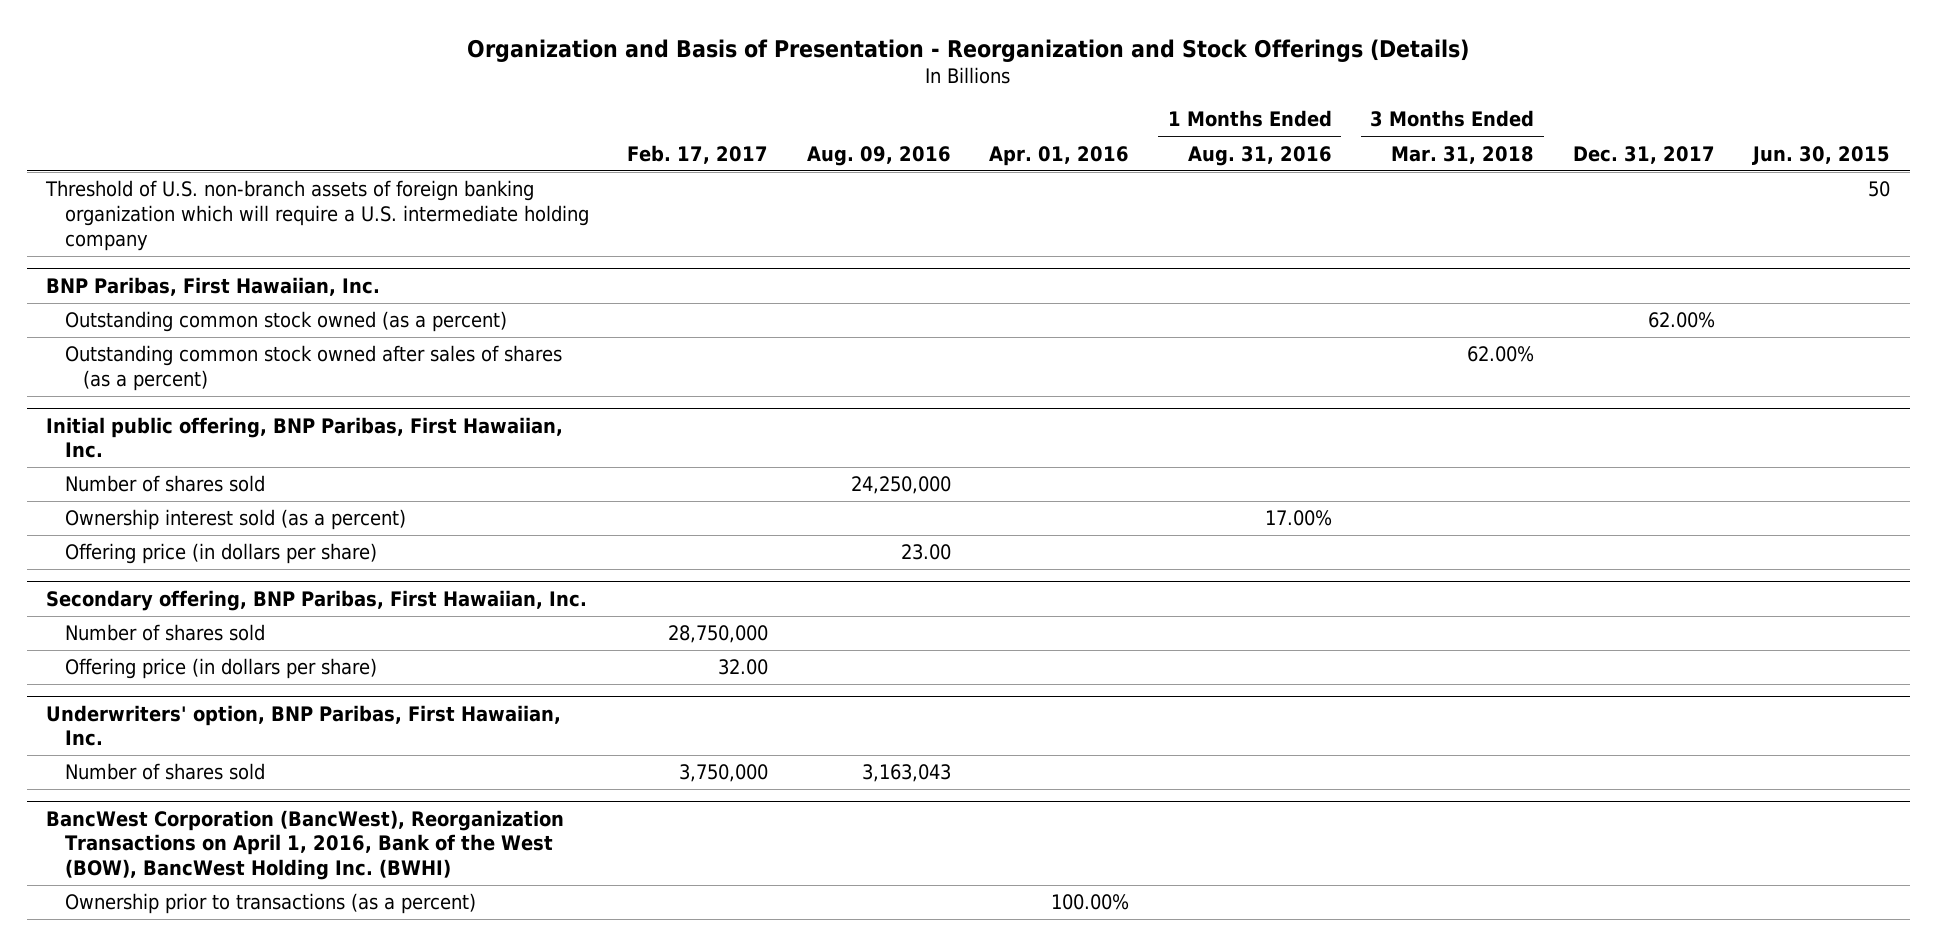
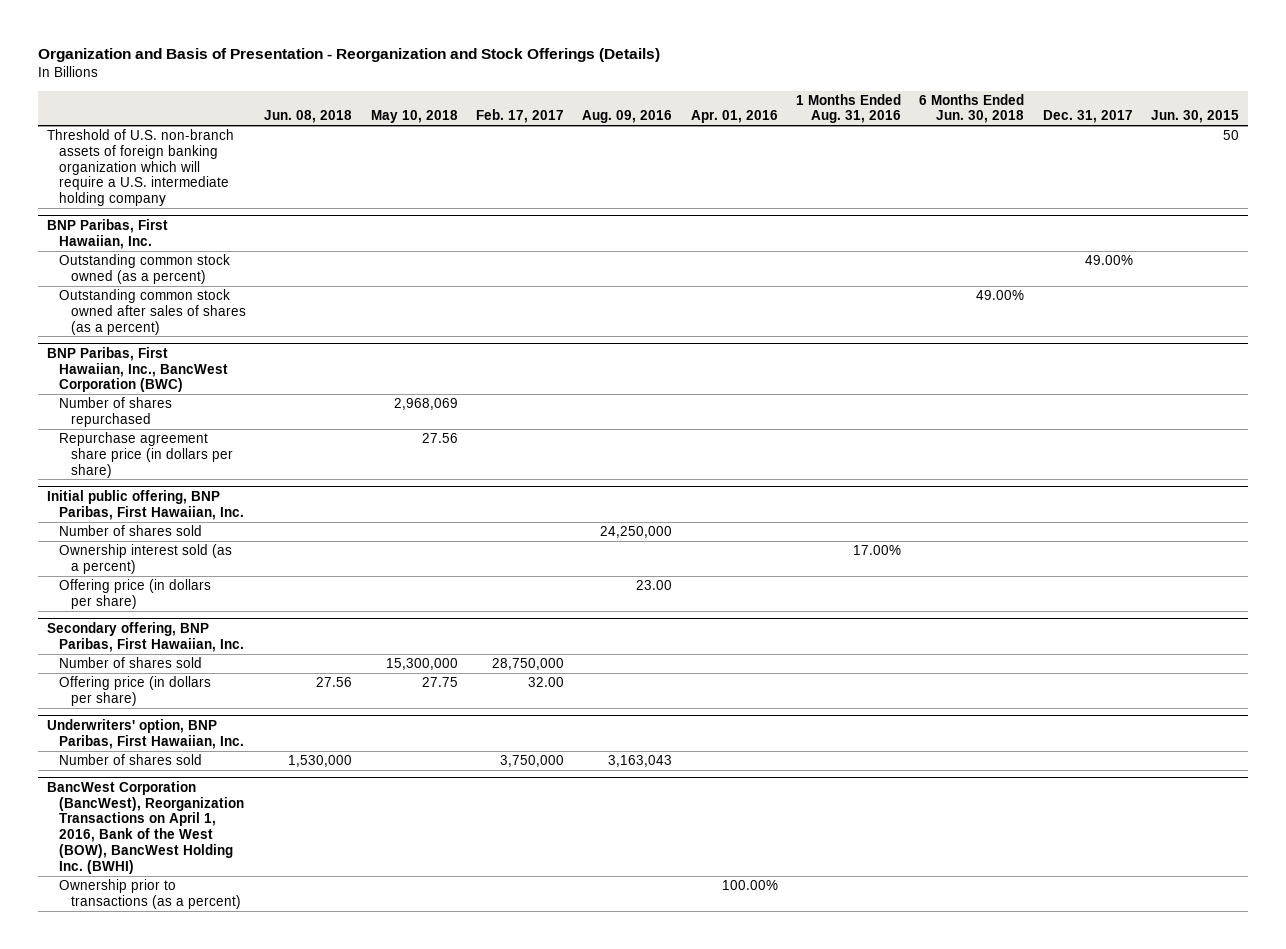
- | Feb. 17, 2017 | Aug. 09, 2016 | Apr. 01, 2016 | 1 Months Ended Aug. 31, 2016 | 3 Months Ended Mar. 31, 2018 | Dec. 31, 2017 | Jun. 30, 2015
+ | Jun. 08, 2018 | May 10, 2018 | Feb. 17, 2017 | Aug. 09, 2016 | Apr. 01, 2016 | 1 Months Ended Aug. 31, 2016 | 6 Months Ended Jun. 30, 2018 | Dec. 31, 2017 | Jun. 30, 2015
@ BNP Paribas, First Hawaiian, Inc.
- Outstanding common stock owned (as a percent) | | | | | | 62.00% |
+ Outstanding common stock owned (as a percent) | | | | | | | | 49.00% |
+ BNP Paribas, First Hawaiian, Inc., BancWest Corporation (BWC)
+ Number of shares repurchased | | 2,968,069 | | | | | | |
+ Repurchase agreement share price (in dollars per share) | | 27.56 | | | | | | |

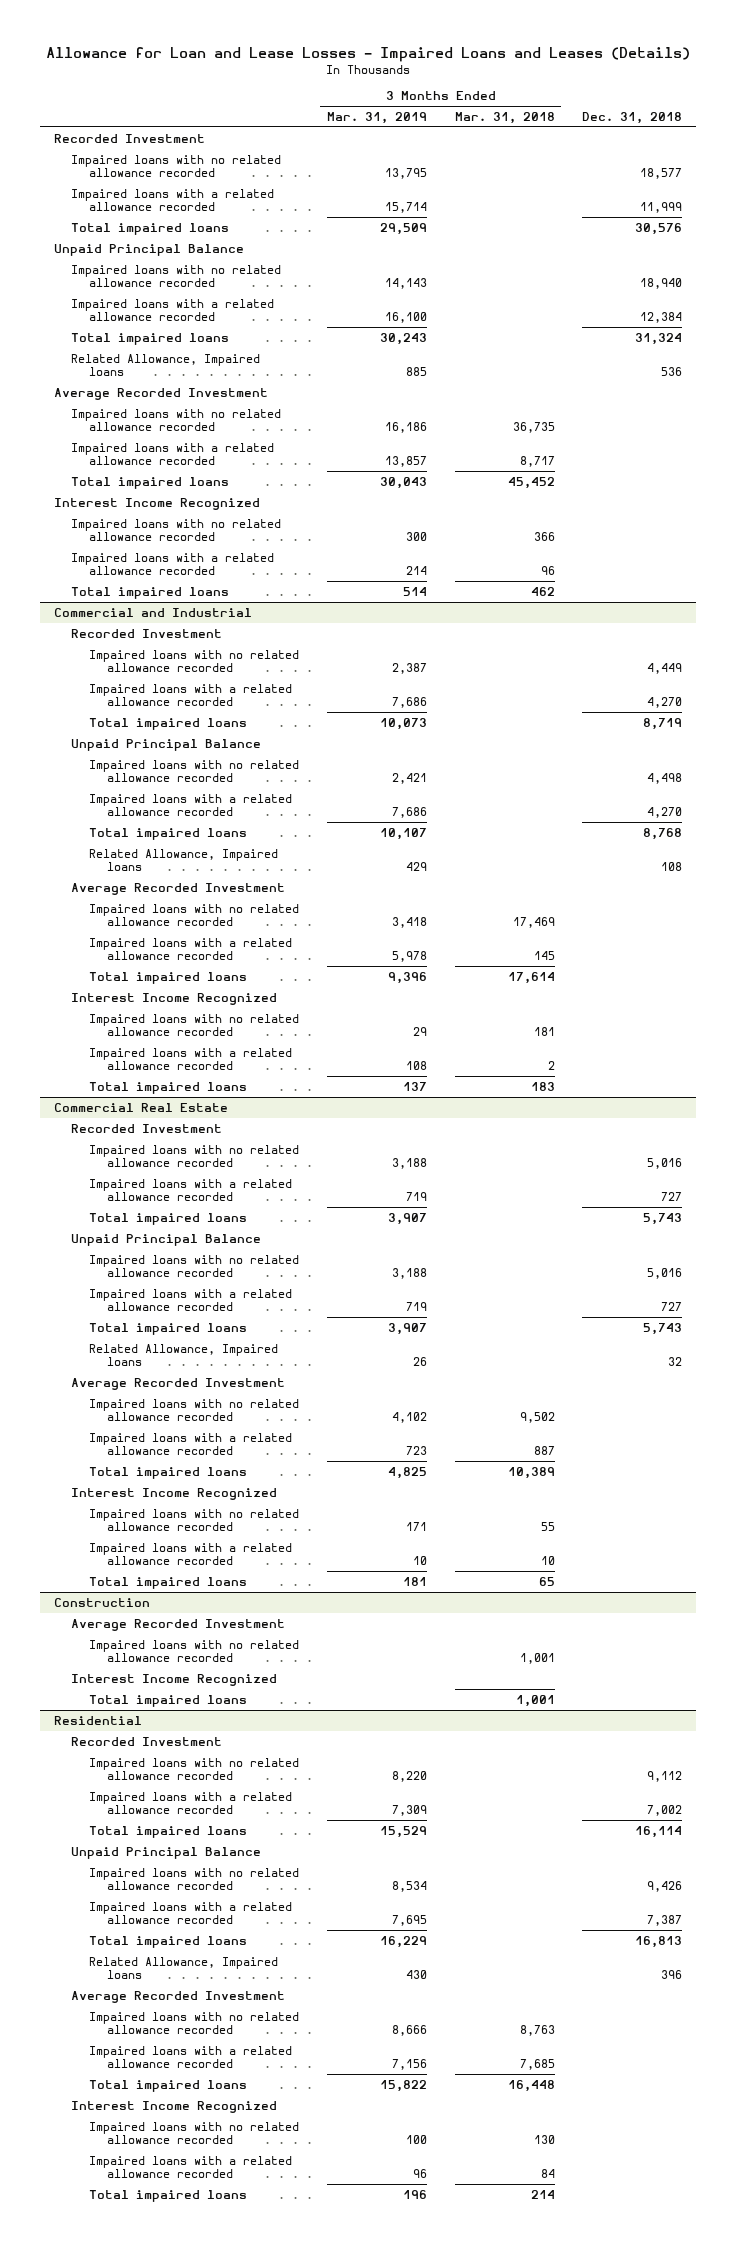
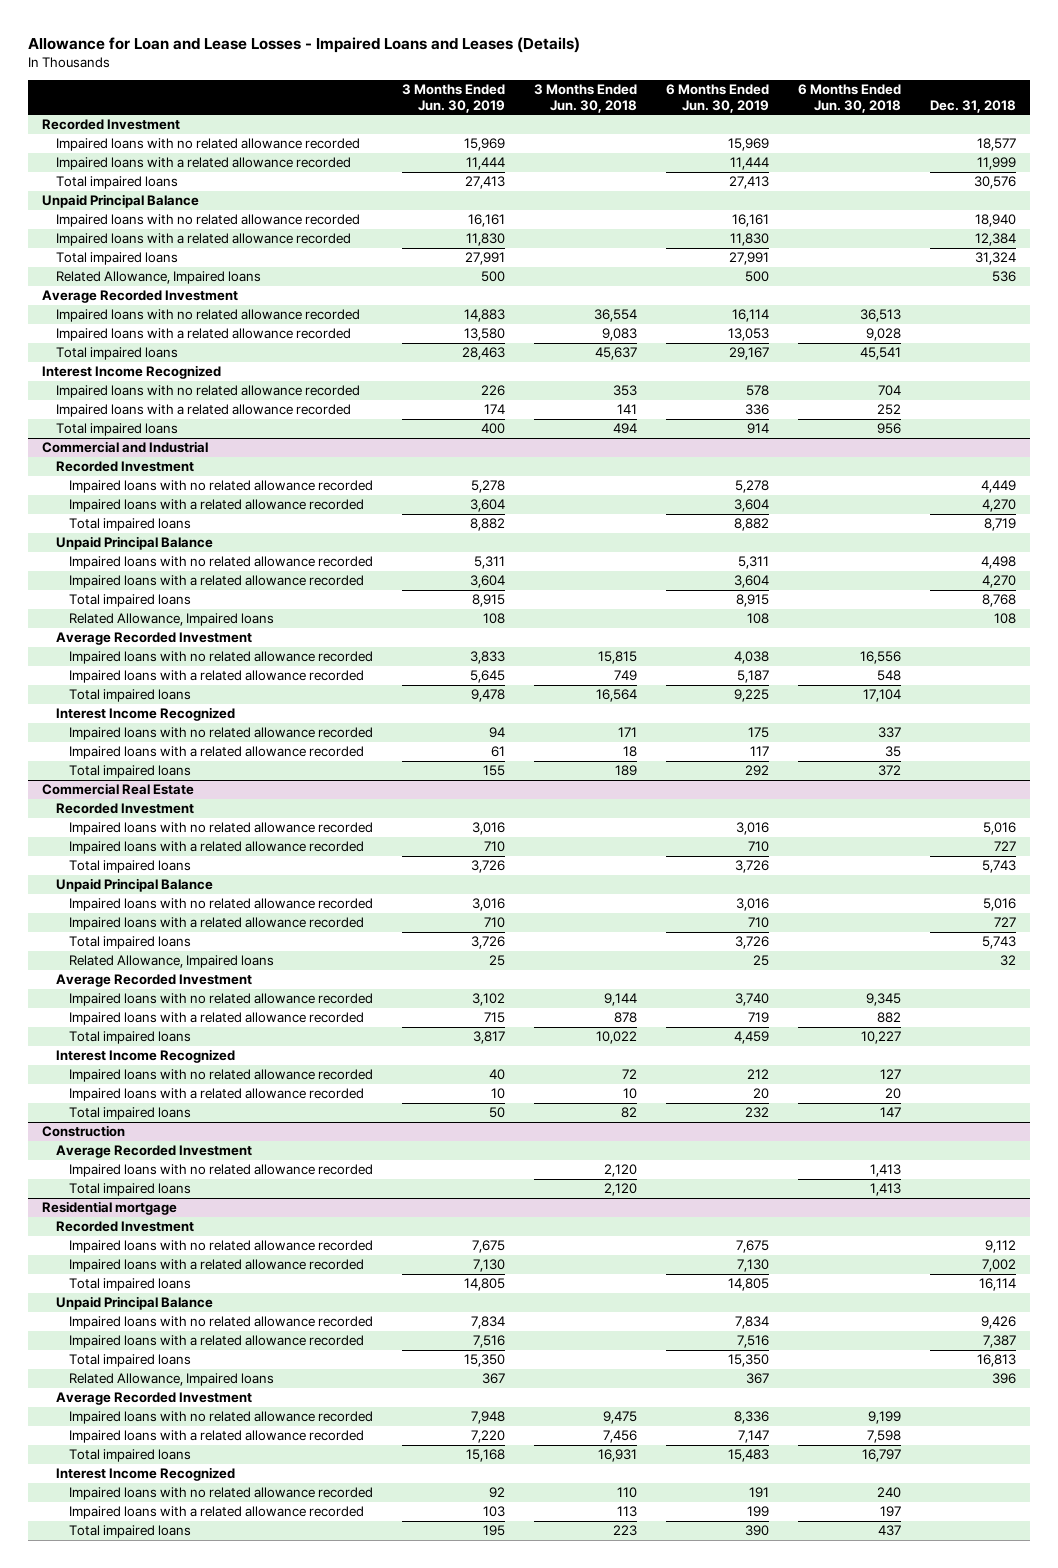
- | 3 Months Ended Mar. 31, 2019 | 3 Months Ended Mar. 31, 2018 | Dec. 31, 2018
+ | 3 Months Ended Jun. 30, 2019 | 3 Months Ended Jun. 30, 2018 | 6 Months Ended Jun. 30, 2019 | 6 Months Ended Jun. 30, 2018 | Dec. 31, 2018
@ Construction
- Interest Income Recognized
- Residential
+ Residential mortgage

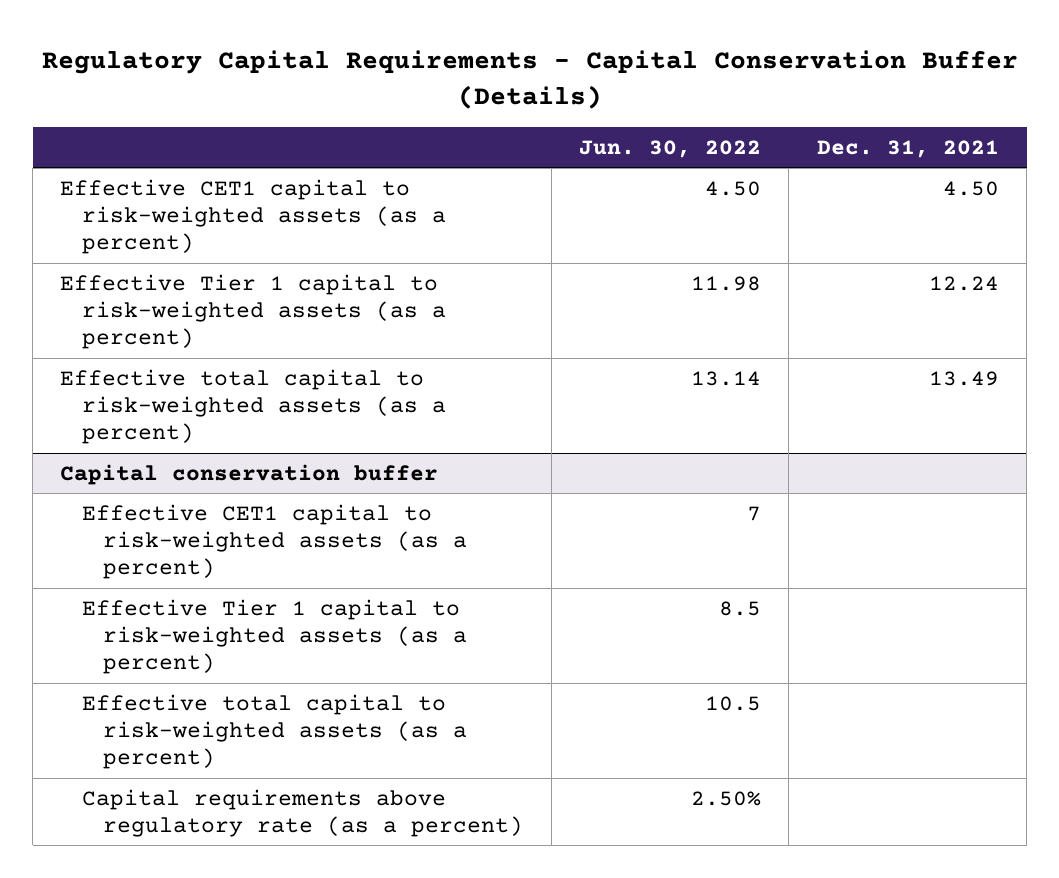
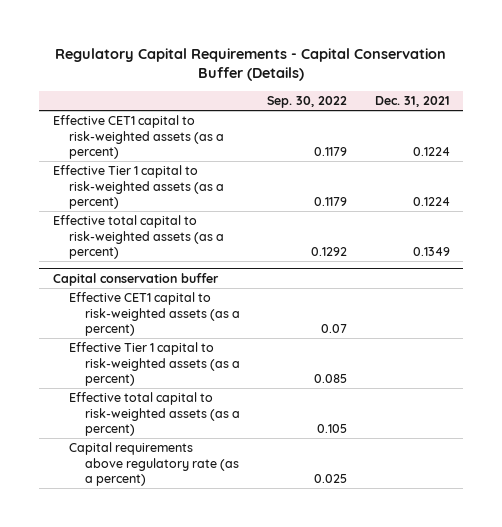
- | Jun. 30, 2022 | Dec. 31, 2021
+ | Sep. 30, 2022 | Dec. 31, 2021
- Effective CET1 capital to risk-weighted assets (as a percent) | 4.50 | 4.50
- Effective Tier 1 capital to risk-weighted assets (as a percent) | 11.98 | 12.24
- Effective total capital to risk-weighted assets (as a percent) | 13.14 | 13.49
+ Effective CET1 capital to risk-weighted assets (as a percent) | 0.1179 | 0.1224
+ Effective Tier 1 capital to risk-weighted assets (as a percent) | 0.1179 | 0.1224
+ Effective total capital to risk-weighted assets (as a percent) | 0.1292 | 0.1349

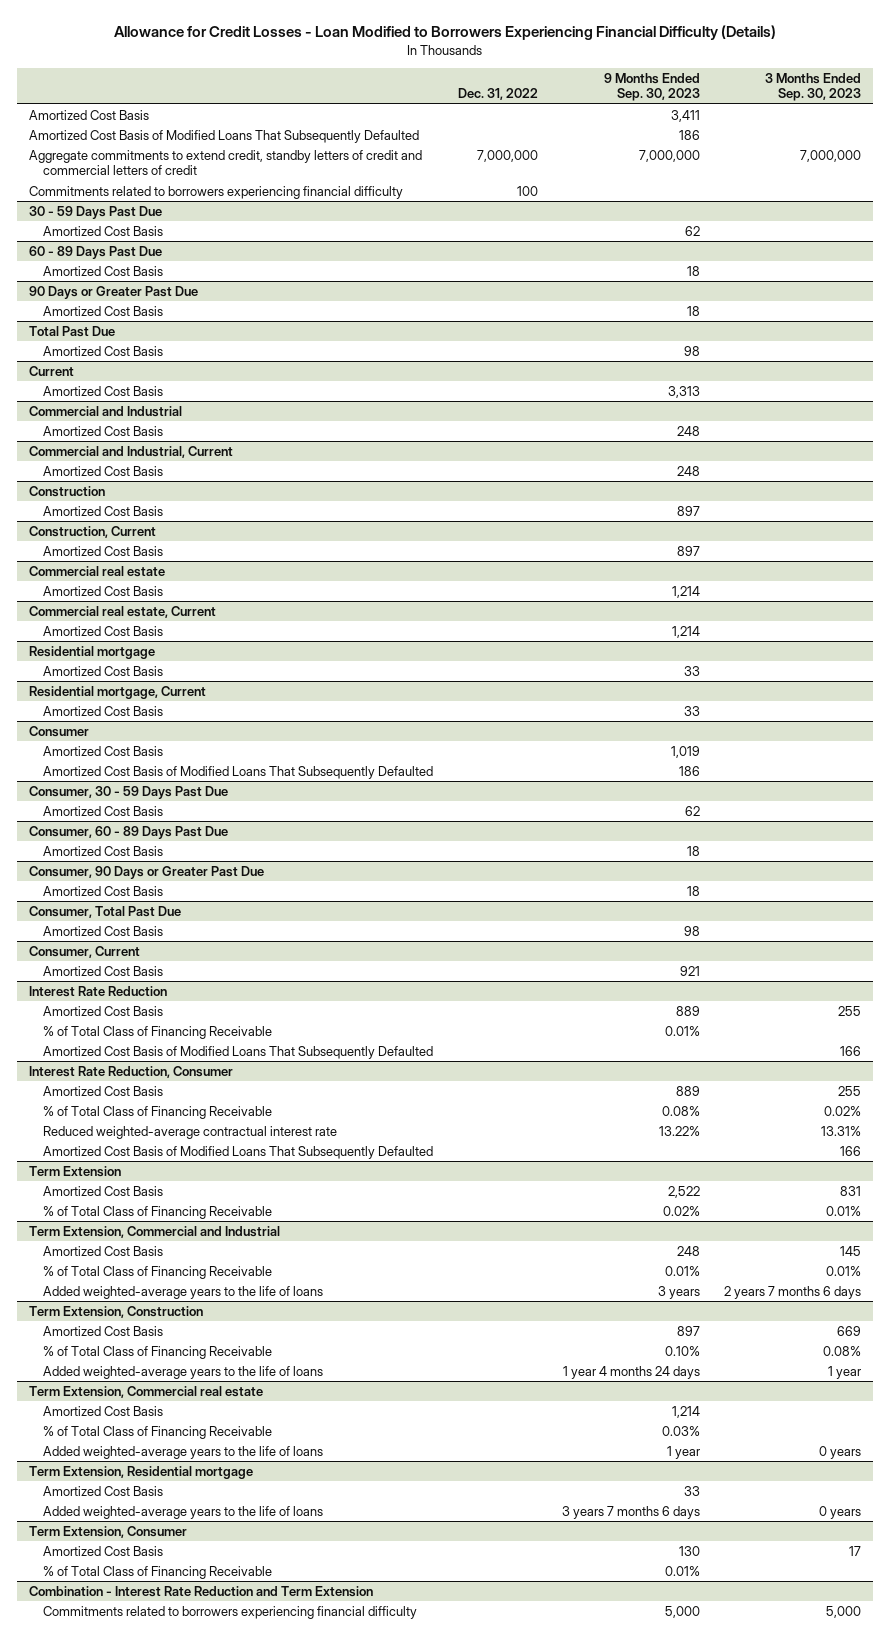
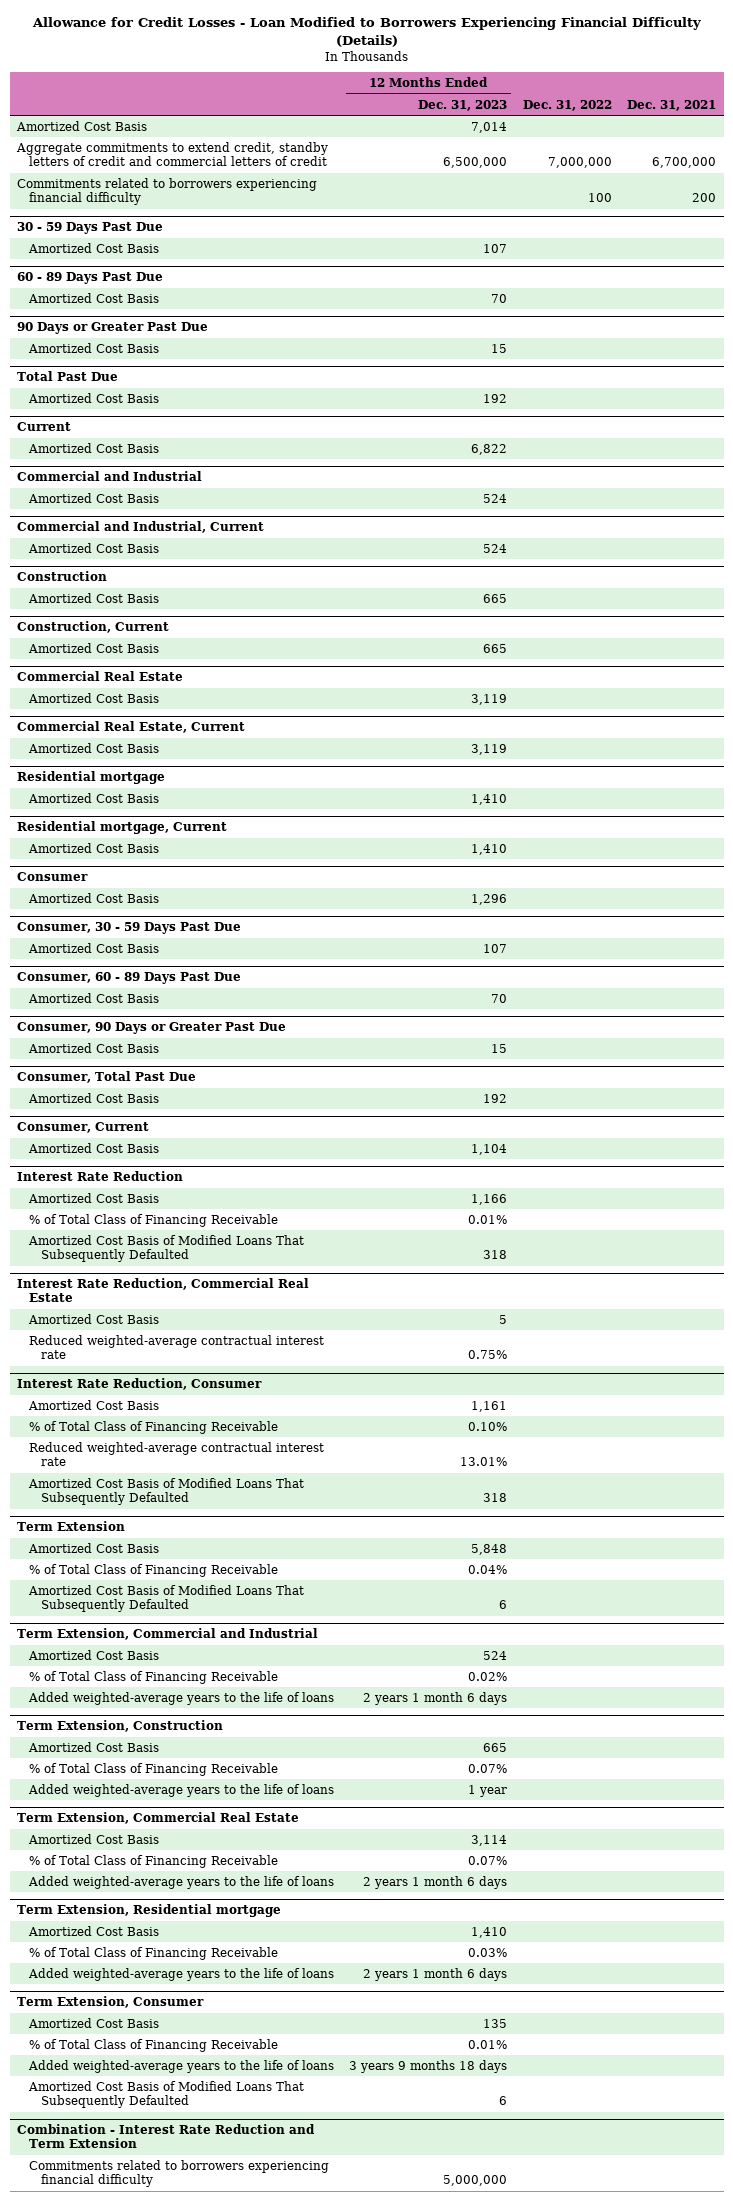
- | Dec. 31, 2022 | 9 Months Ended Sep. 30, 2023 | 3 Months Ended Sep. 30, 2023
+ | 12 Months Ended Dec. 31, 2023 | Dec. 31, 2022 | Dec. 31, 2021
- Amortized Cost Basis of Modified Loans That Subsequently Defaulted | | 186 |
- Commercial real estate
+ Commercial Real Estate
- Commercial real estate, Current
+ Commercial Real Estate, Current
@ Consumer
- Amortized Cost Basis of Modified Loans That Subsequently Defaulted | | 186 |
+ Interest Rate Reduction, Commercial Real Estate
+ Amortized Cost Basis | 5 | |
+ Reduced weighted-average contractual interest rate | 0.75% | |
@ Term Extension
+ Amortized Cost Basis of Modified Loans That Subsequently Defaulted | 6 | |
- Term Extension, Commercial real estate
+ Term Extension, Commercial Real Estate
@ Term Extension, Residential mortgage
+ % of Total Class of Financing Receivable | 0.03% | |
@ Term Extension, Consumer
+ Added weighted-average years to the life of loans | 3 years 9 months 18 days | |
+ Amortized Cost Basis of Modified Loans That Subsequently Defaulted | 6 | |

